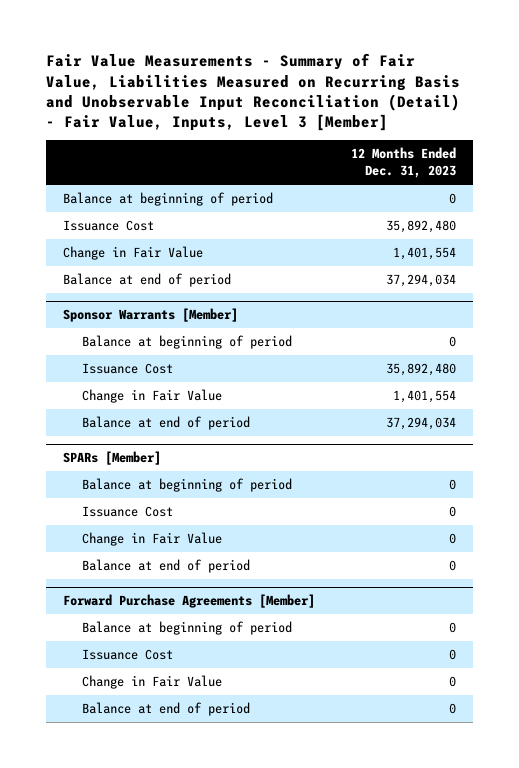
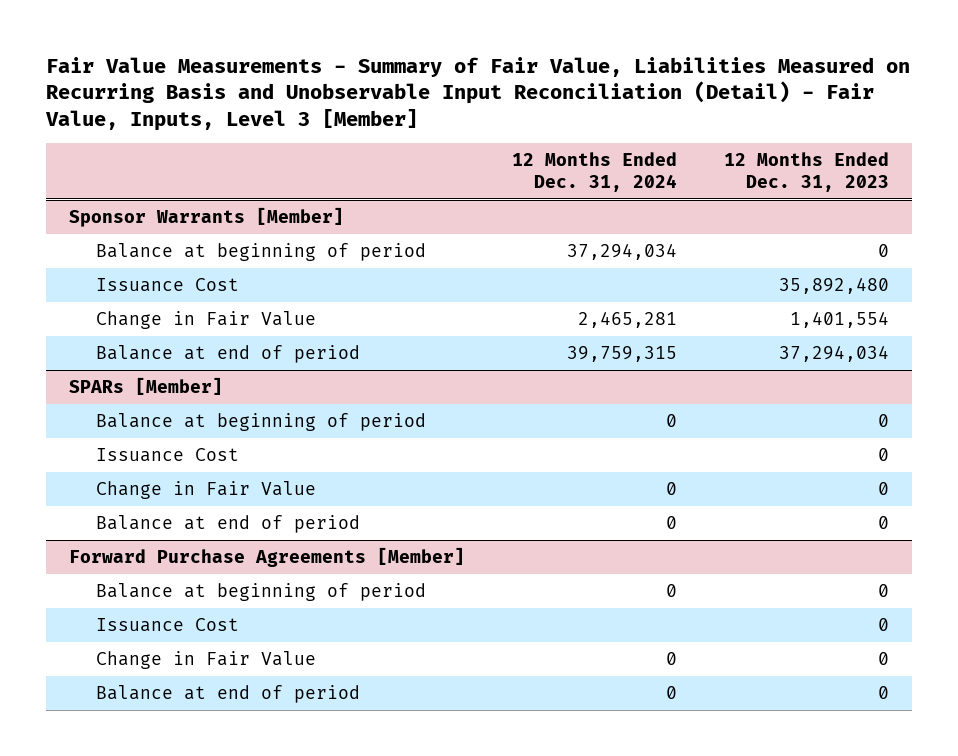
- | 12 Months Ended Dec. 31, 2023
+ | 12 Months Ended Dec. 31, 2024 | 12 Months Ended Dec. 31, 2023
- Balance at beginning of period | 0
- Issuance Cost | 35,892,480
- Change in Fair Value | 1,401,554
- Balance at end of period | 37,294,034

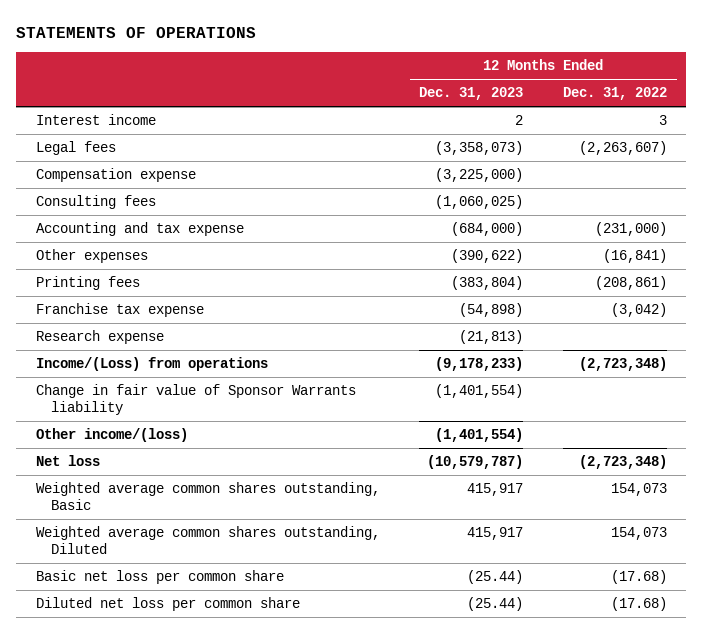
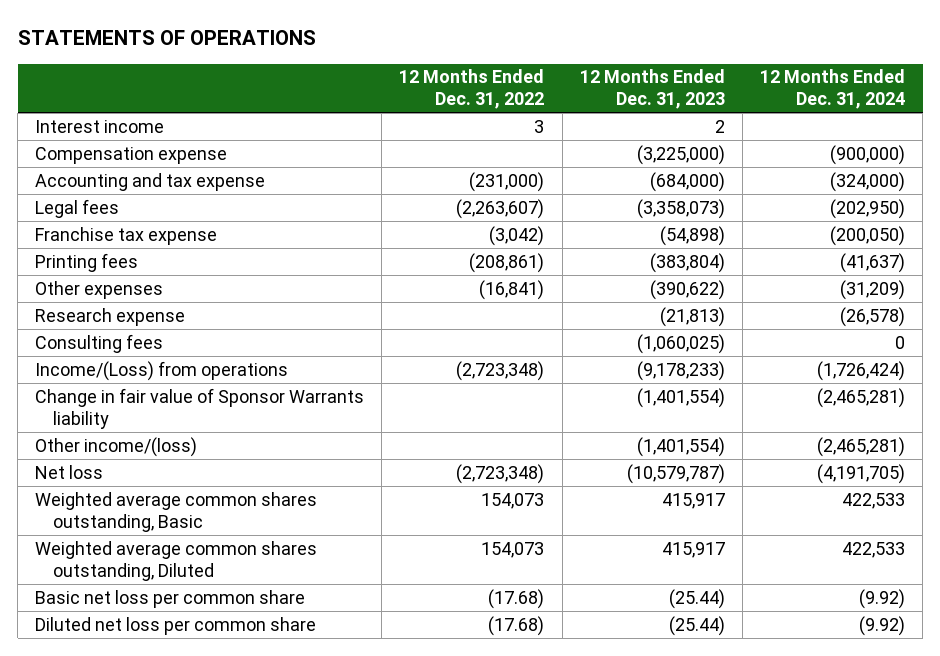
- | 12 Months Ended Dec. 31, 2023 | 12 Months Ended Dec. 31, 2022
+ | 12 Months Ended Dec. 31, 2022 | 12 Months Ended Dec. 31, 2023 | 12 Months Ended Dec. 31, 2024
moved down: Legal fees | (2,263,607) | (3,358,073) | (202,950)
moved down: Printing fees | (208,861) | (383,804) | (41,637)
moved down: Other expenses | (16,841) | (390,622) | (31,209)
moved down: Consulting fees | | (1,060,025) | 0

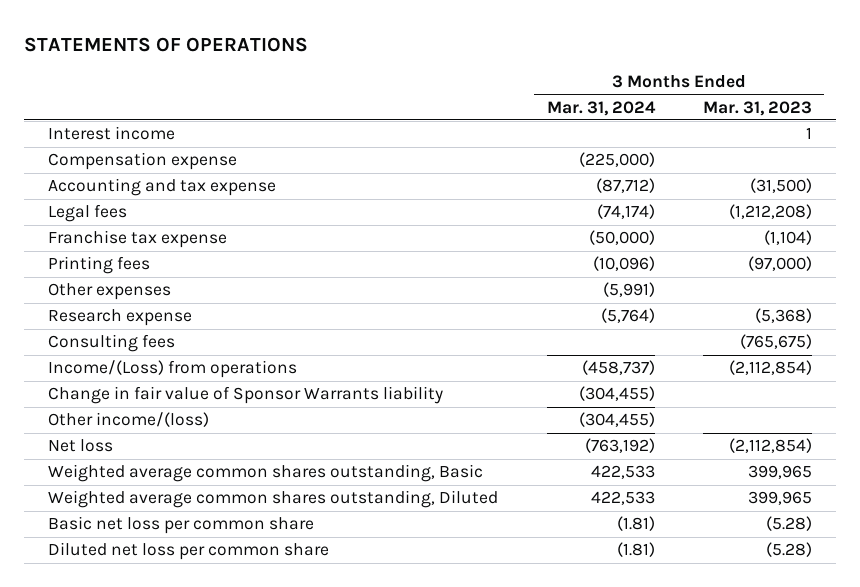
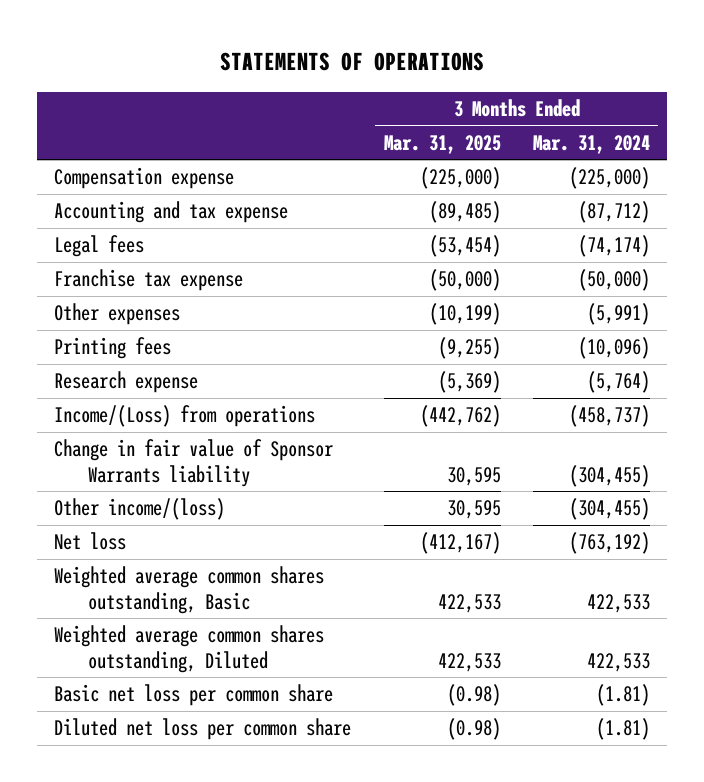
- | 3 Months Ended Mar. 31, 2024 | 3 Months Ended Mar. 31, 2023
+ | 3 Months Ended Mar. 31, 2025 | 3 Months Ended Mar. 31, 2024
- Interest income | | 1
moved down: Printing fees | (9,255) | (10,096)
- Consulting fees | | (765,675)

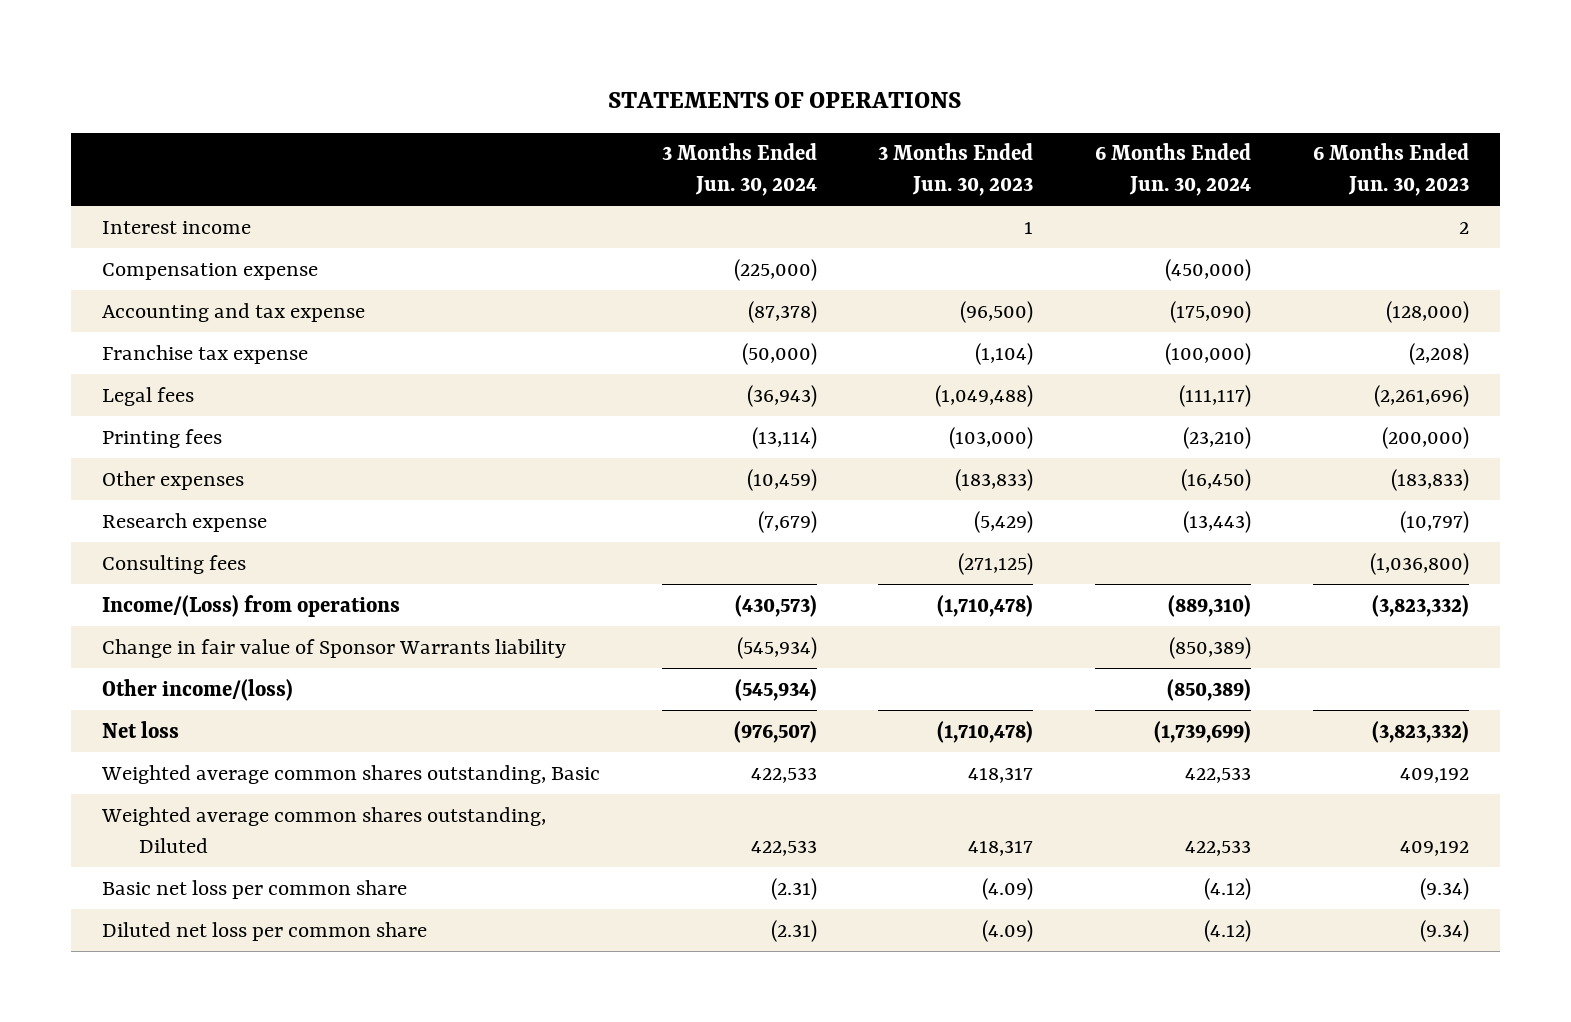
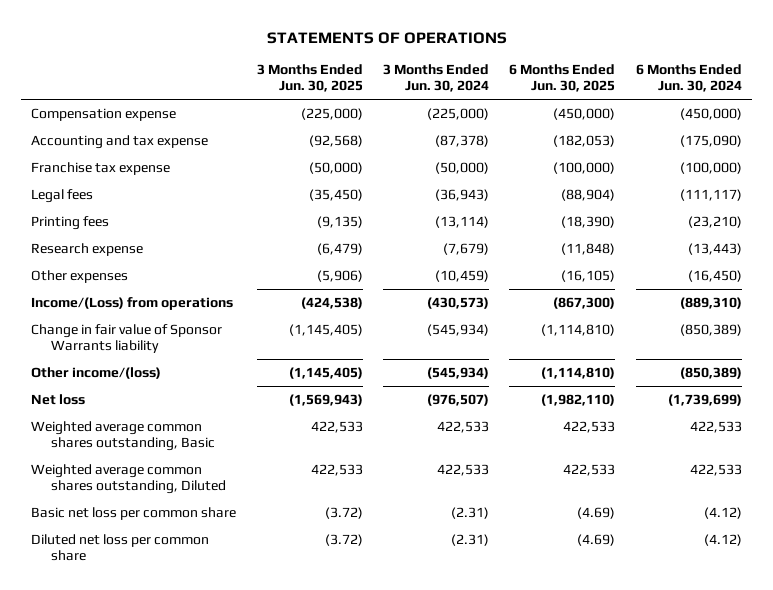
- | 3 Months Ended Jun. 30, 2024 | 3 Months Ended Jun. 30, 2023 | 6 Months Ended Jun. 30, 2024 | 6 Months Ended Jun. 30, 2023
+ | 3 Months Ended Jun. 30, 2025 | 3 Months Ended Jun. 30, 2024 | 6 Months Ended Jun. 30, 2025 | 6 Months Ended Jun. 30, 2024
- Interest income | | 1 | | 2
- Consulting fees | | (271,125) | | (1,036,800)
moved down: Other expenses | (5,906) | (10,459) | (16,105) | (16,450)

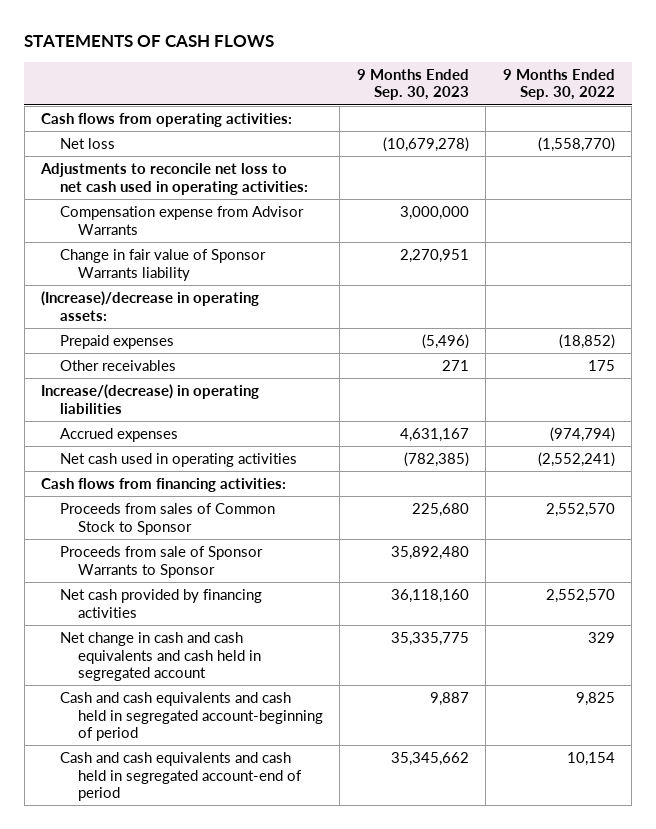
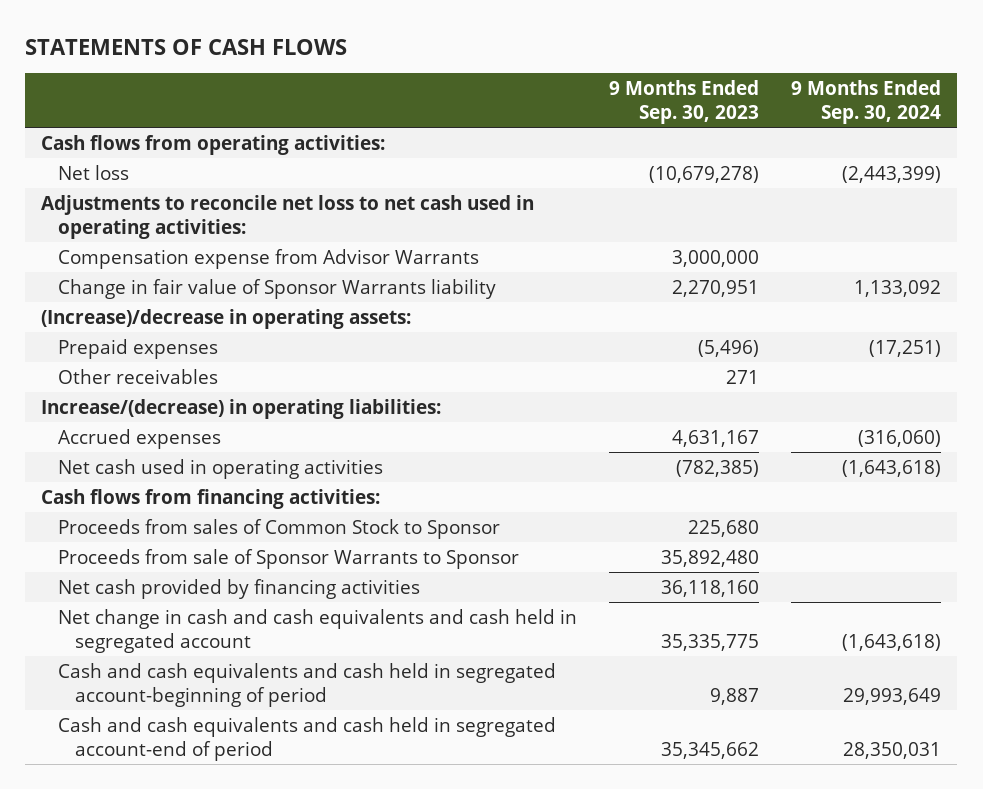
- | 9 Months Ended Sep. 30, 2023 | 9 Months Ended Sep. 30, 2022
+ | 9 Months Ended Sep. 30, 2023 | 9 Months Ended Sep. 30, 2024
- Increase/(decrease) in operating liabilities
+ Increase/(decrease) in operating liabilities:

